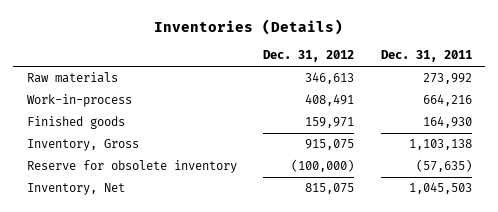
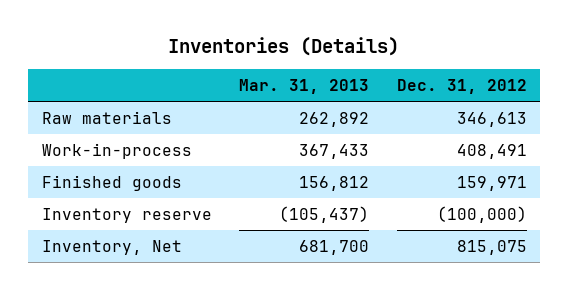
- | Dec. 31, 2012 | Dec. 31, 2011
+ | Mar. 31, 2013 | Dec. 31, 2012
- Inventory, Gross | 915,075 | 1,103,138
- Reserve for obsolete inventory | (100,000) | (57,635)
+ Inventory reserve | (105,437) | (100,000)

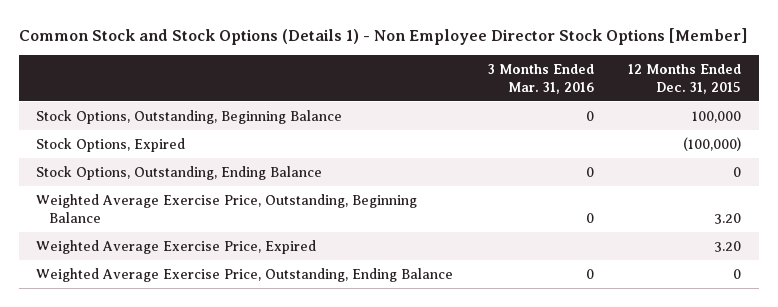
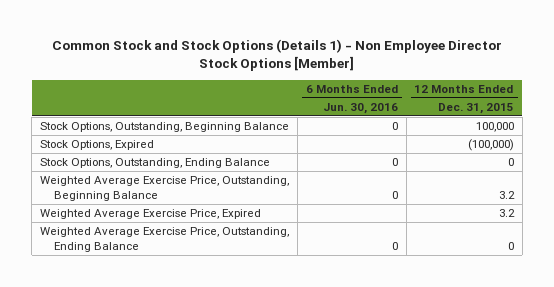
- | 3 Months Ended Mar. 31, 2016 | 12 Months Ended Dec. 31, 2015
+ | 6 Months Ended Jun. 30, 2016 | 12 Months Ended Dec. 31, 2015
- Weighted Average Exercise Price, Outstanding, Beginning Balance | 0 | 3.20
- Weighted Average Exercise Price, Expired | | 3.20
+ Weighted Average Exercise Price, Outstanding, Beginning Balance | 0 | 3.2
+ Weighted Average Exercise Price, Expired | | 3.2

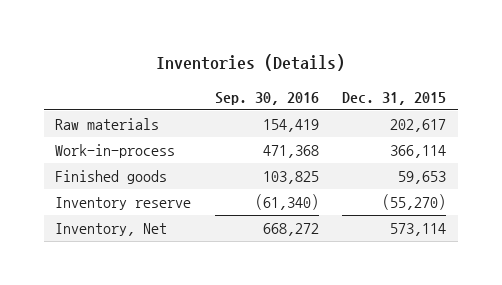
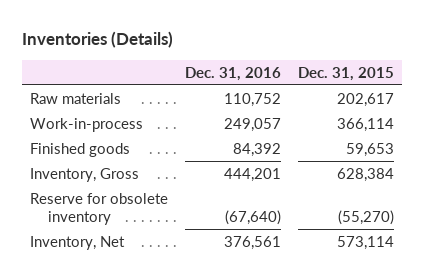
- | Sep. 30, 2016 | Dec. 31, 2015
+ | Dec. 31, 2016 | Dec. 31, 2015
- Inventory reserve | (61,340) | (55,270)
+ Inventory, Gross | 444,201 | 628,384
+ Reserve for obsolete inventory | (67,640) | (55,270)

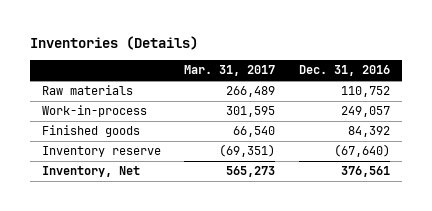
- | Dec. 31, 2016 | Dec. 31, 2015
+ | Mar. 31, 2017 | Dec. 31, 2016
- Inventory, Gross | 444,201 | 628,384
- Reserve for obsolete inventory | (67,640) | (55,270)
+ Inventory reserve | (69,351) | (67,640)

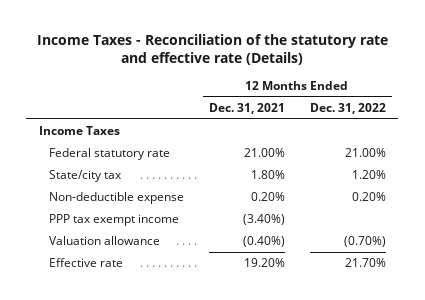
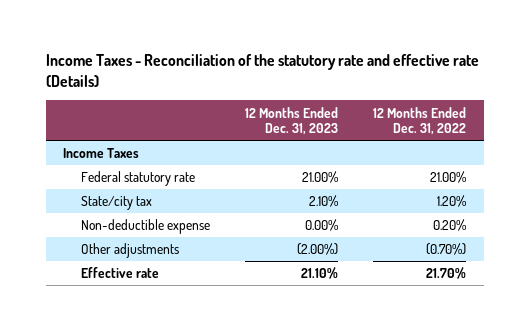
- | 12 Months Ended Dec. 31, 2021 | 12 Months Ended Dec. 31, 2022
+ | 12 Months Ended Dec. 31, 2023 | 12 Months Ended Dec. 31, 2022
- PPP tax exempt income | (3.40%) |
- Valuation allowance | (0.40%) | (0.70%)
+ Other adjustments | (2.00%) | (0.70%)

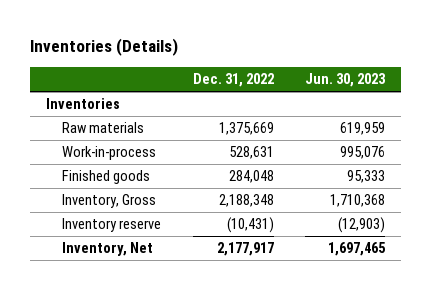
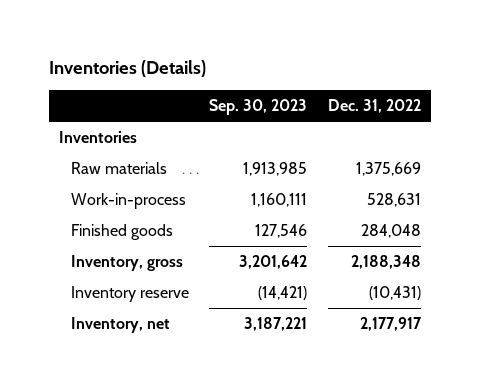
- | Dec. 31, 2022 | Jun. 30, 2023
+ | Sep. 30, 2023 | Dec. 31, 2022
- Inventory, Gross | 2,188,348 | 1,710,368
+ Inventory, gross | 3,201,642 | 2,188,348
- Inventory, Net | 2,177,917 | 1,697,465
+ Inventory, net | 3,187,221 | 2,177,917

